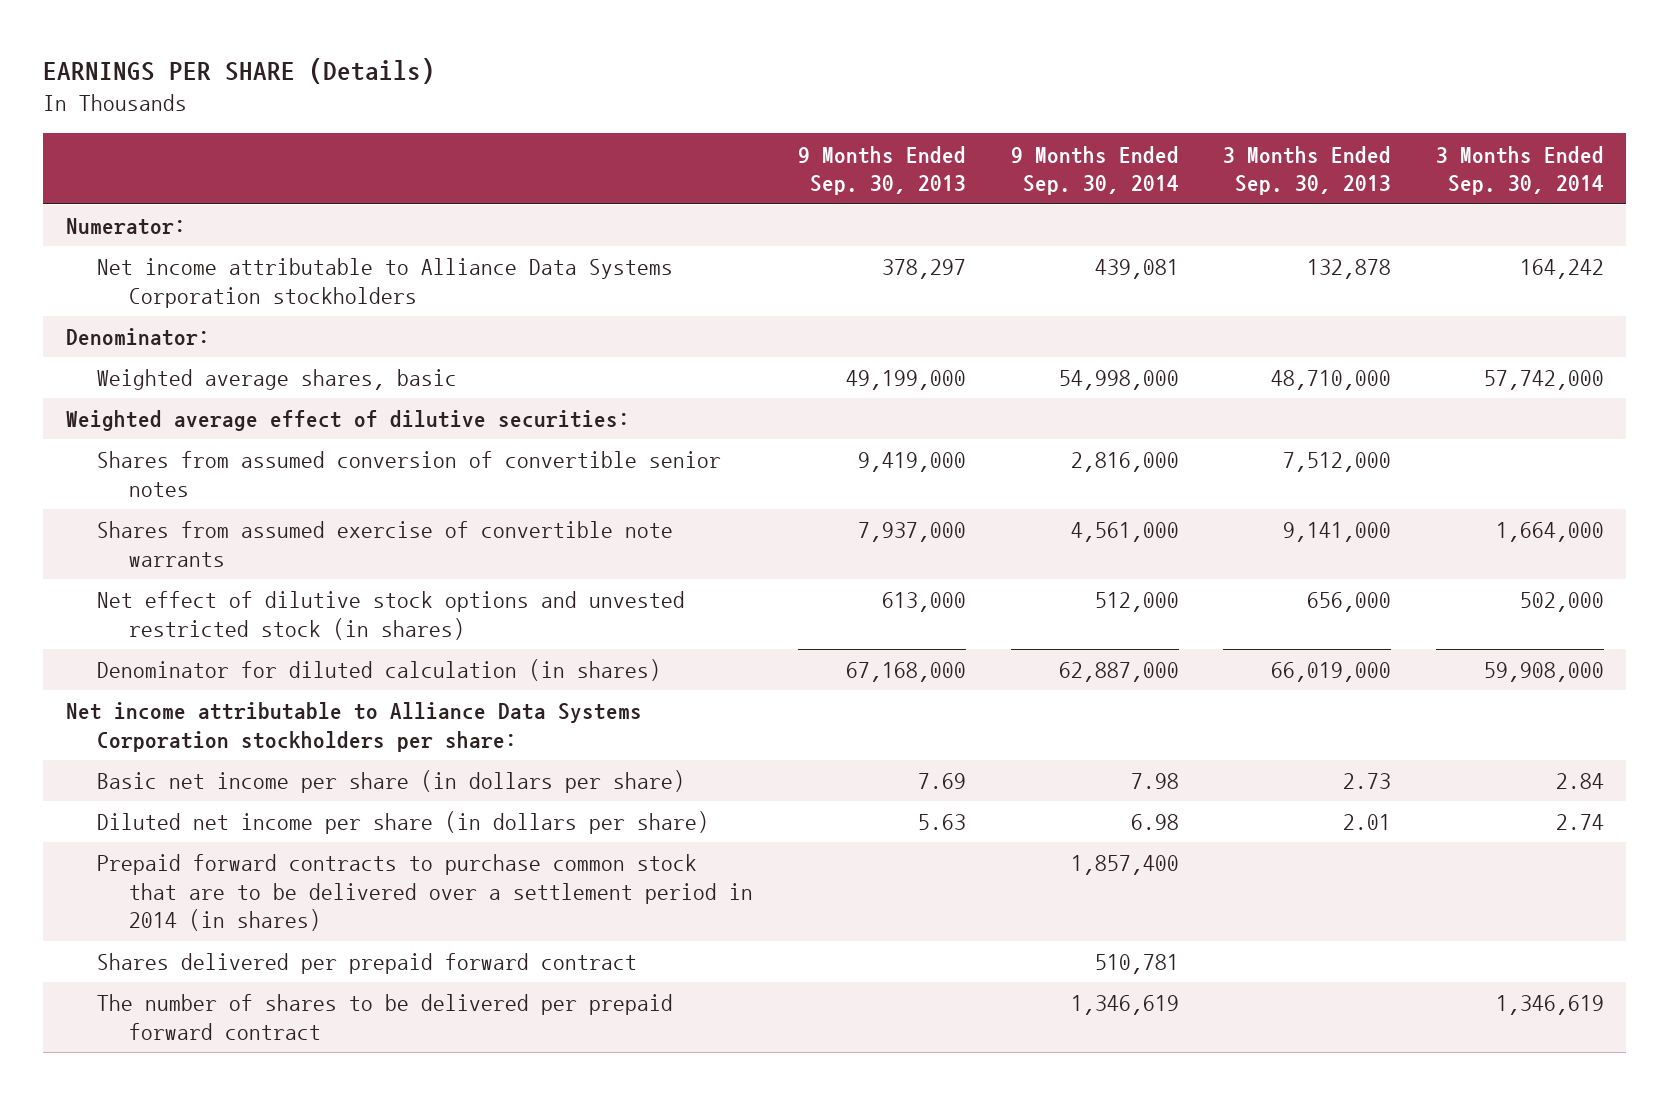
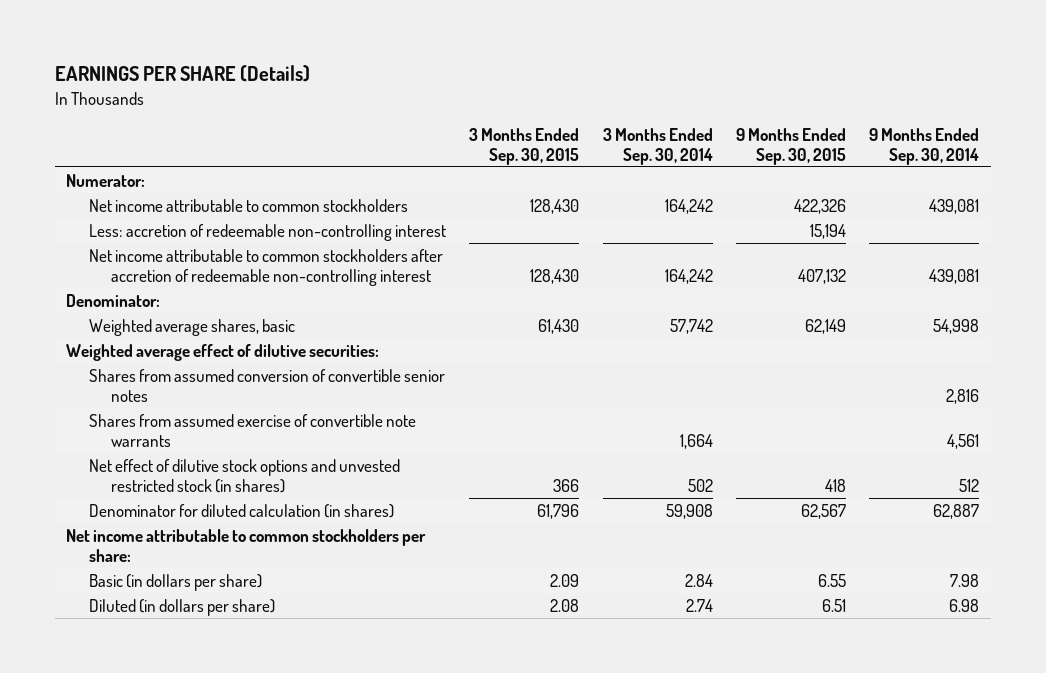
- | 9 Months Ended Sep. 30, 2013 | 9 Months Ended Sep. 30, 2014 | 3 Months Ended Sep. 30, 2013 | 3 Months Ended Sep. 30, 2014
+ | 3 Months Ended Sep. 30, 2015 | 3 Months Ended Sep. 30, 2014 | 9 Months Ended Sep. 30, 2015 | 9 Months Ended Sep. 30, 2014
- Net income attributable to Alliance Data Systems Corporation stockholders | 378,297 | 439,081 | 132,878 | 164,242
+ Net income attributable to common stockholders | 128,430 | 164,242 | 422,326 | 439,081
+ Less: accretion of redeemable non-controlling interest | | | 15,194 |
+ Net income attributable to common stockholders after accretion of redeemable non-controlling interest | 128,430 | 164,242 | 407,132 | 439,081
- Weighted average shares, basic | 49,199,000 | 54,998,000 | 48,710,000 | 57,742,000
+ Weighted average shares, basic | 61,430 | 57,742 | 62,149 | 54,998
- Shares from assumed conversion of convertible senior notes | 9,419,000 | 2,816,000 | 7,512,000 |
- Shares from assumed exercise of convertible note warrants | 7,937,000 | 4,561,000 | 9,141,000 | 1,664,000
- Net effect of dilutive stock options and unvested restricted stock (in shares) | 613,000 | 512,000 | 656,000 | 502,000
- Denominator for diluted calculation (in shares) | 67,168,000 | 62,887,000 | 66,019,000 | 59,908,000
- Net income attributable to Alliance Data Systems Corporation stockholders per share:
- Basic net income per share (in dollars per share) | 7.69 | 7.98 | 2.73 | 2.84
- Diluted net income per share (in dollars per share) | 5.63 | 6.98 | 2.01 | 2.74
- Prepaid forward contracts to purchase common stock that are to be delivered over a settlement period in 2014 (in shares) | | 1,857,400 | |
- Shares delivered per prepaid forward contract | | 510,781 | |
- The number of shares to be delivered per prepaid forward contract | | 1,346,619 | | 1,346,619
+ Shares from assumed conversion of convertible senior notes | | | | 2,816
+ Shares from assumed exercise of convertible note warrants | | 1,664 | | 4,561
+ Net effect of dilutive stock options and unvested restricted stock (in shares) | 366 | 502 | 418 | 512
+ Denominator for diluted calculation (in shares) | 61,796 | 59,908 | 62,567 | 62,887
+ Net income attributable to common stockholders per share:
+ Basic (in dollars per share) | 2.09 | 2.84 | 6.55 | 7.98
+ Diluted (in dollars per share) | 2.08 | 2.74 | 6.51 | 6.98

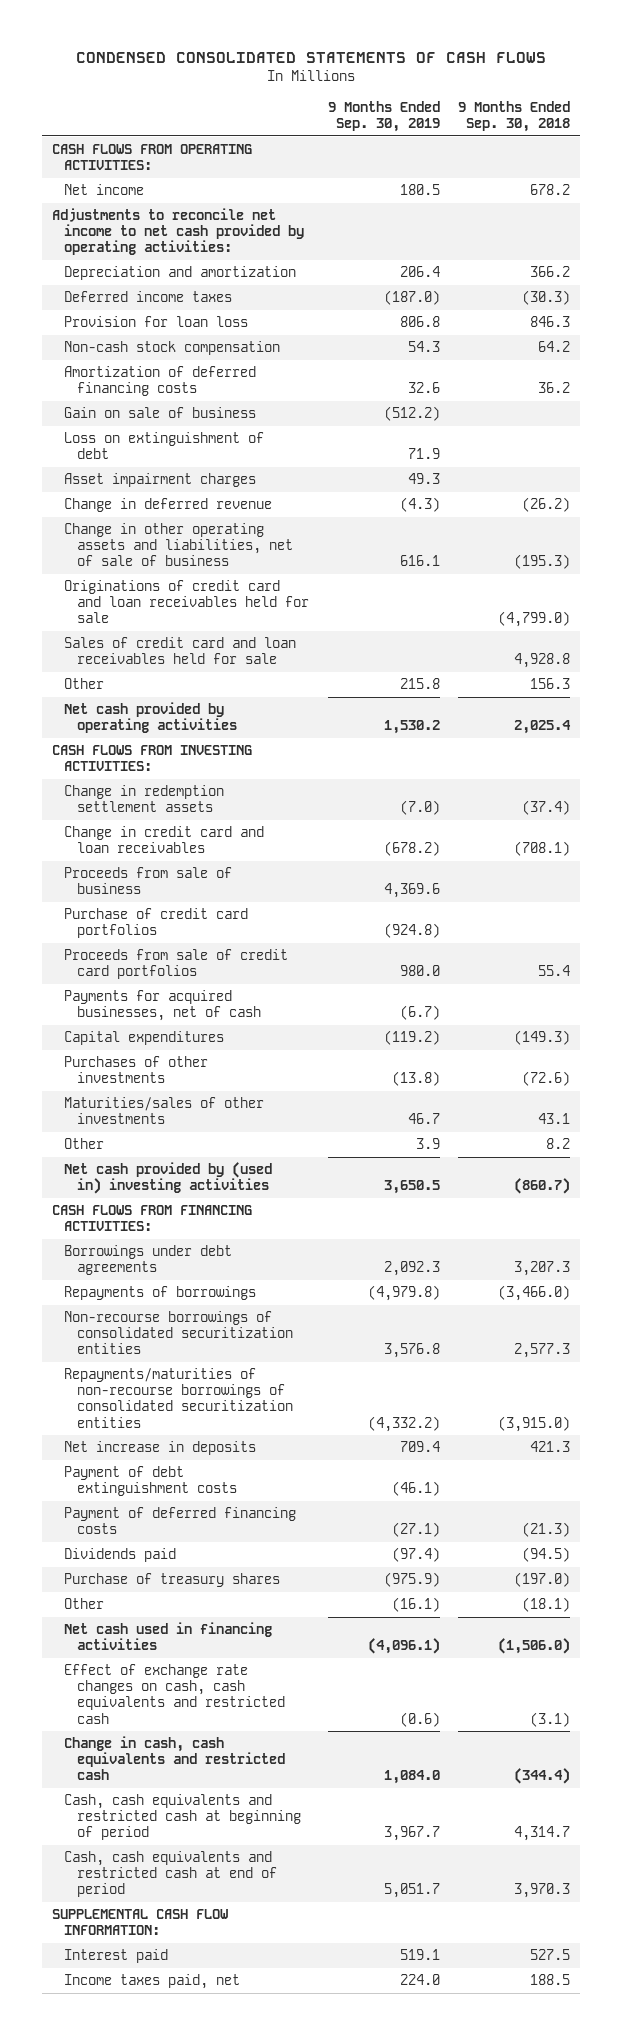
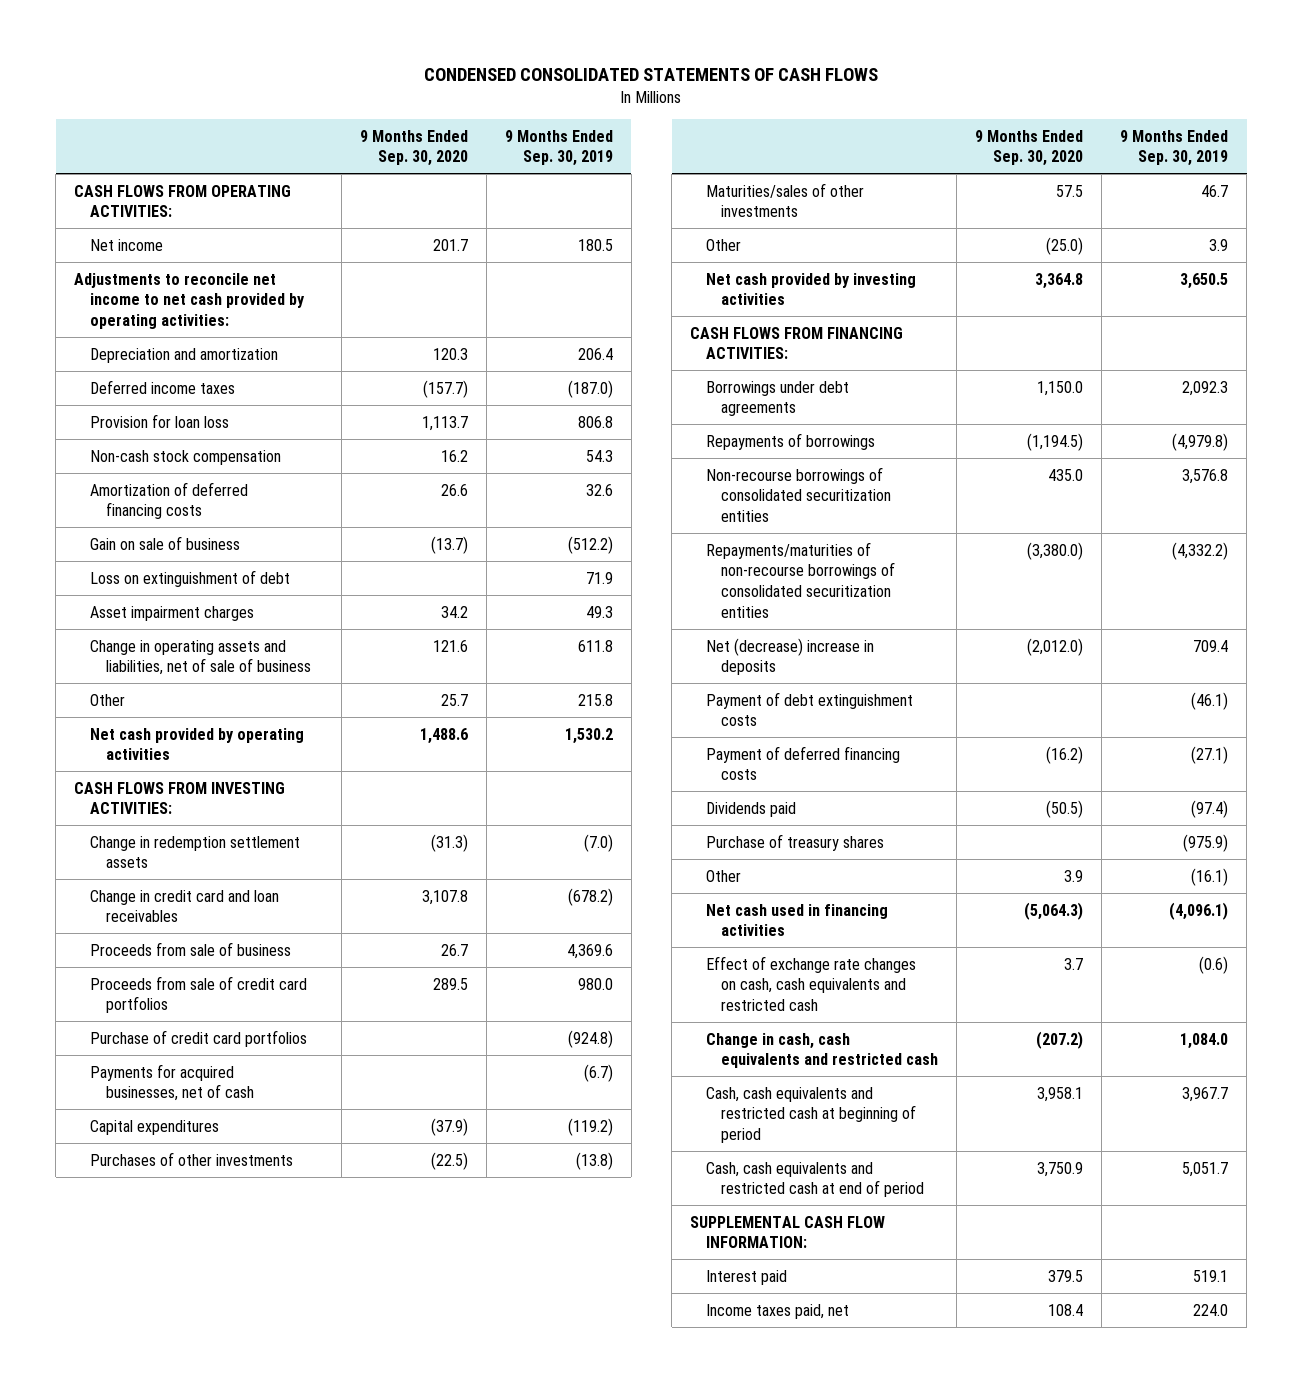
- | 9 Months Ended Sep. 30, 2019 | 9 Months Ended Sep. 30, 2018
+ | 9 Months Ended Sep. 30, 2020 | 9 Months Ended Sep. 30, 2019
- Change in deferred revenue | (4.3) | (26.2)
- Change in other operating assets and liabilities, net of sale of business | 616.1 | (195.3)
- Originations of credit card and loan receivables held for sale | | (4,799.0)
- Sales of credit card and loan receivables held for sale | | 4,928.8
+ Change in operating assets and liabilities, net of sale of business | 121.6 | 611.8
moved down: Purchase of credit card portfolios | | (924.8)
- Net cash provided by (used in) investing activities | 3,650.5 | (860.7)
+ Net cash provided by investing activities | 3,364.8 | 3,650.5
- Net increase in deposits | 709.4 | 421.3
+ Net (decrease) increase in deposits | (2,012.0) | 709.4

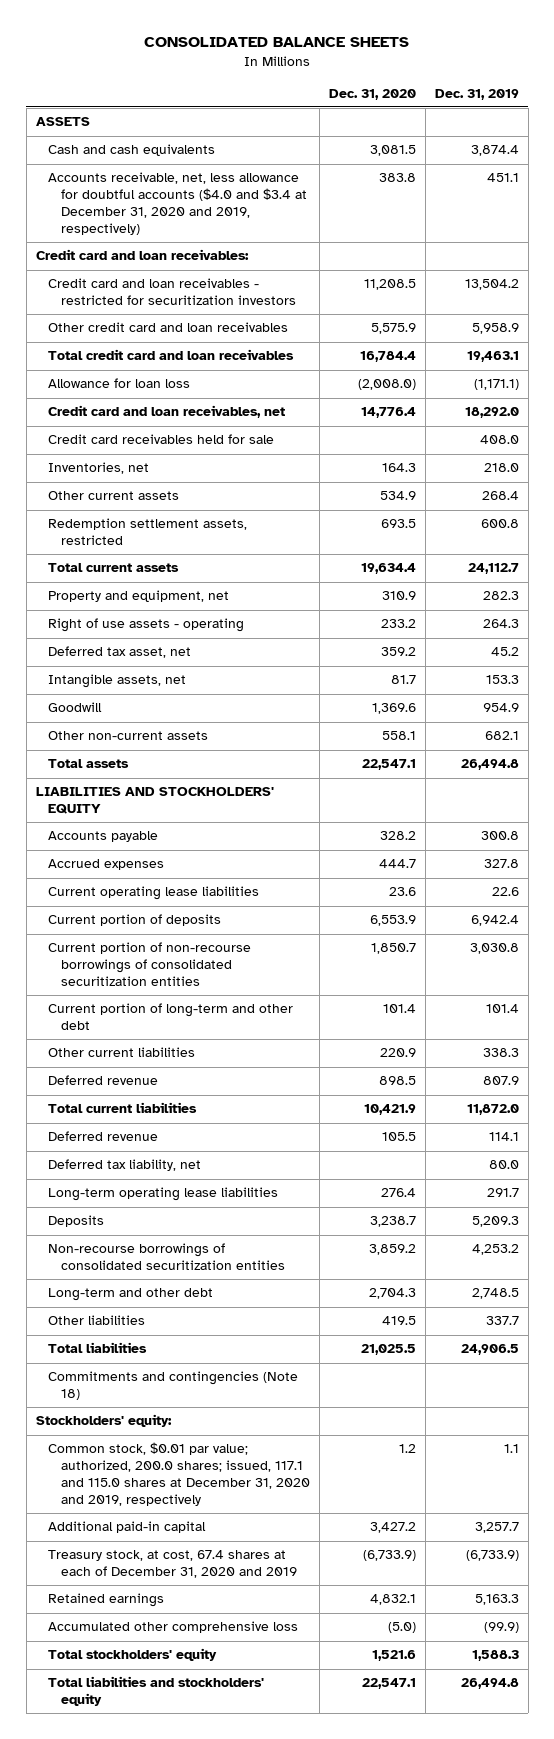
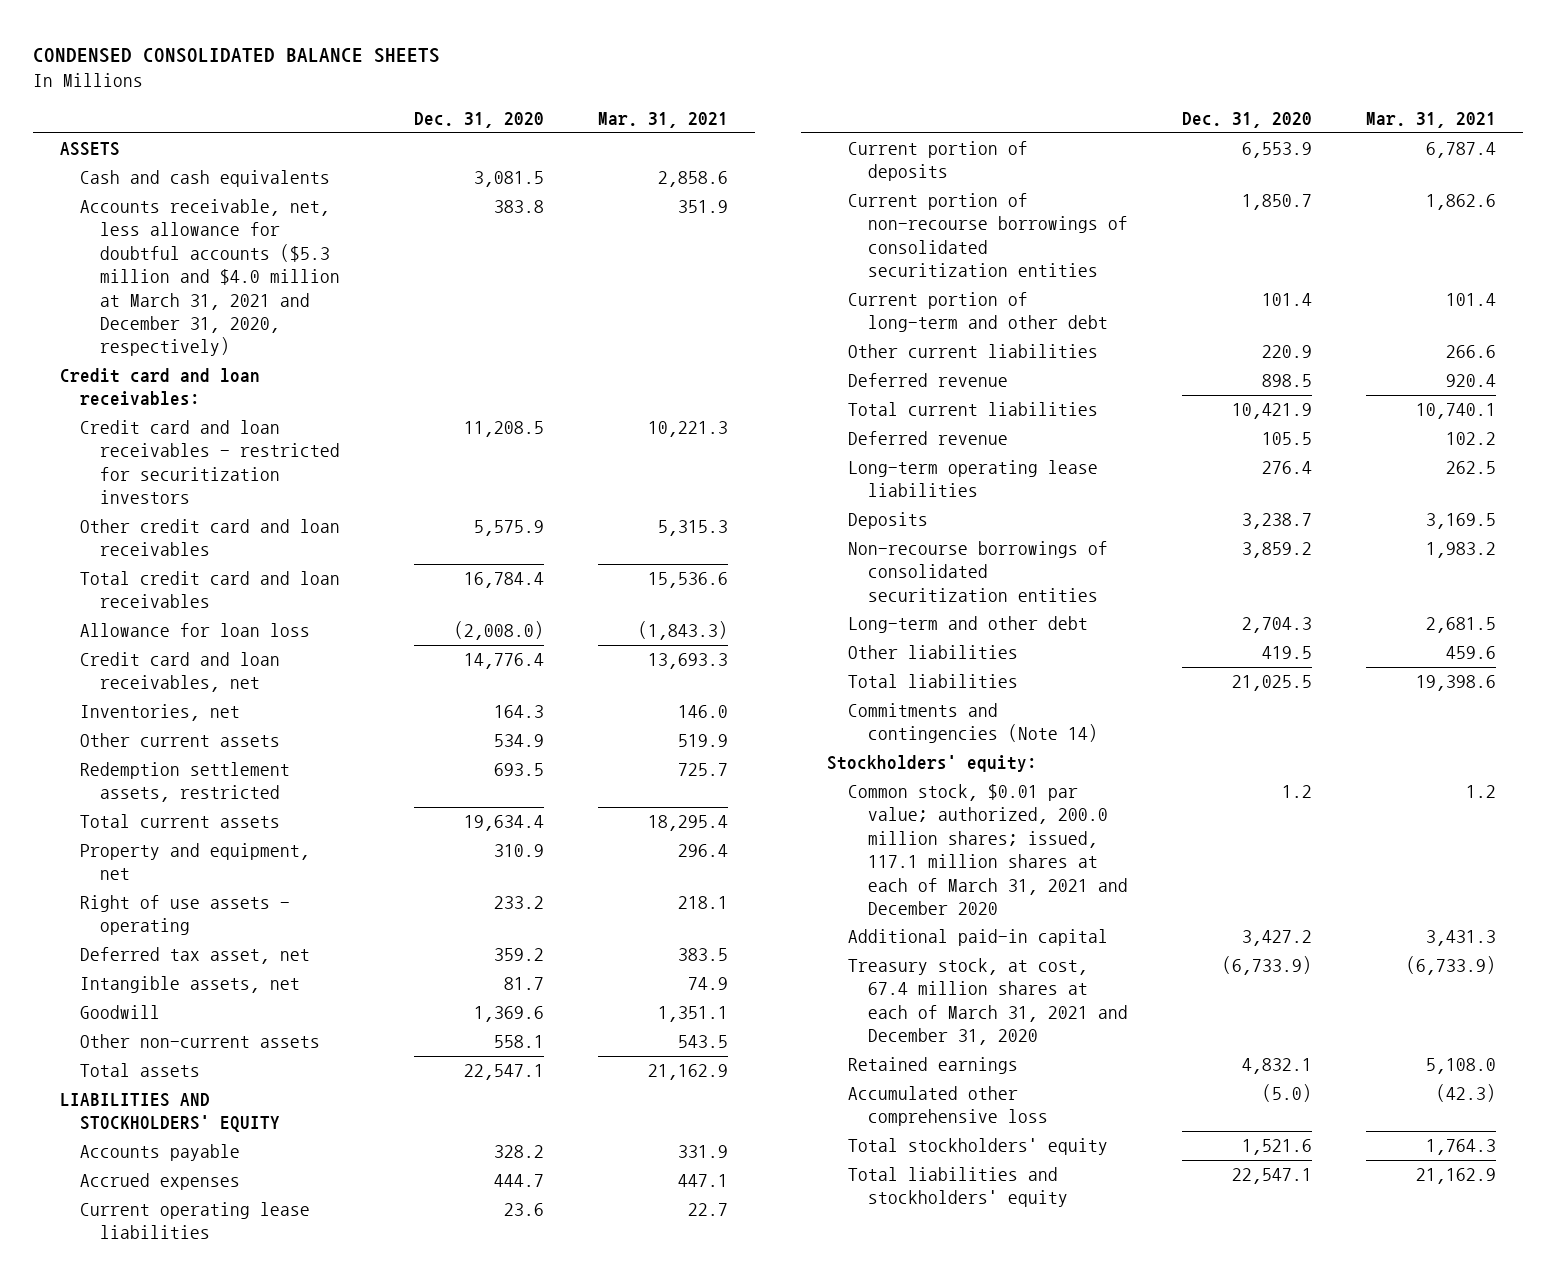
- CONSOLIDATED BALANCE SHEETS
+ CONDENSED CONSOLIDATED BALANCE SHEETS
- | Dec. 31, 2020 | Dec. 31, 2019
+ | Dec. 31, 2020 | Mar. 31, 2021
- Accounts receivable, net, less allowance for doubtful accounts ($4.0 and $3.4 at December 31, 2020 and 2019, respectively) | 383.8 | 451.1
+ Accounts receivable, net, less allowance for doubtful accounts ($5.3 million and $4.0 million at March 31, 2021 and December 31, 2020, respectively) | 383.8 | 351.9
- Credit card receivables held for sale | | 408.0
- Deferred tax liability, net | | 80.0
- Commitments and contingencies (Note 18)
+ Commitments and contingencies (Note 14)
- Common stock, $0.01 par value; authorized, 200.0 shares; issued, 117.1 and 115.0 shares at December 31, 2020 and 2019, respectively | 1.2 | 1.1
+ Common stock, $0.01 par value; authorized, 200.0 million shares; issued, 117.1 million shares at each of March 31, 2021 and December 2020 | 1.2 | 1.2
- Treasury stock, at cost, 67.4 shares at each of December 31, 2020 and 2019 | (6,733.9) | (6,733.9)
+ Treasury stock, at cost, 67.4 million shares at each of March 31, 2021 and December 31, 2020 | (6,733.9) | (6,733.9)

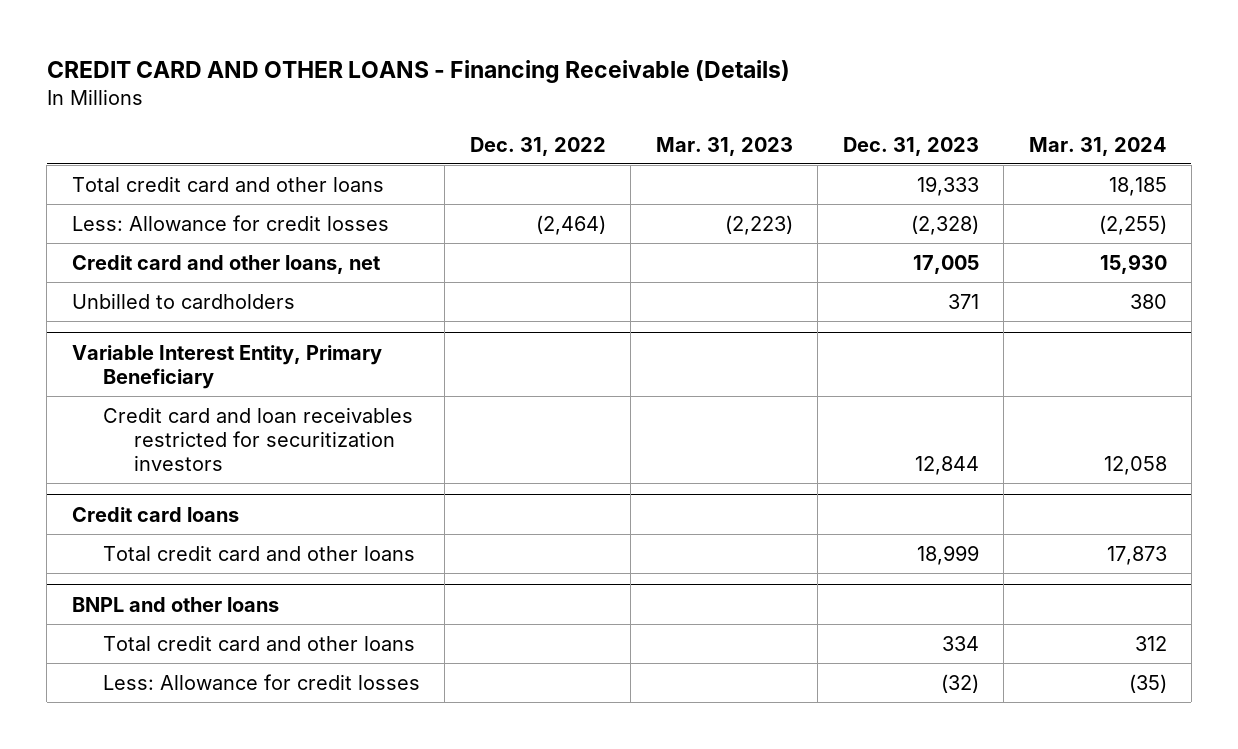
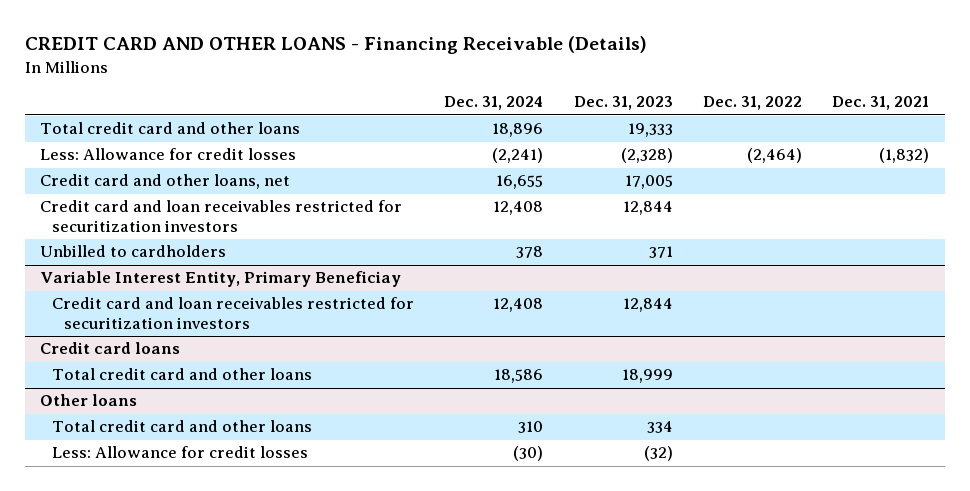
- | Dec. 31, 2022 | Mar. 31, 2023 | Dec. 31, 2023 | Mar. 31, 2024
+ | Dec. 31, 2024 | Dec. 31, 2023 | Dec. 31, 2022 | Dec. 31, 2021
+ Credit card and loan receivables restricted for securitization investors | 12,408 | 12,844 | |
- Variable Interest Entity, Primary Beneficiary
+ Variable Interest Entity, Primary Beneficiay
- BNPL and other loans
+ Other loans

